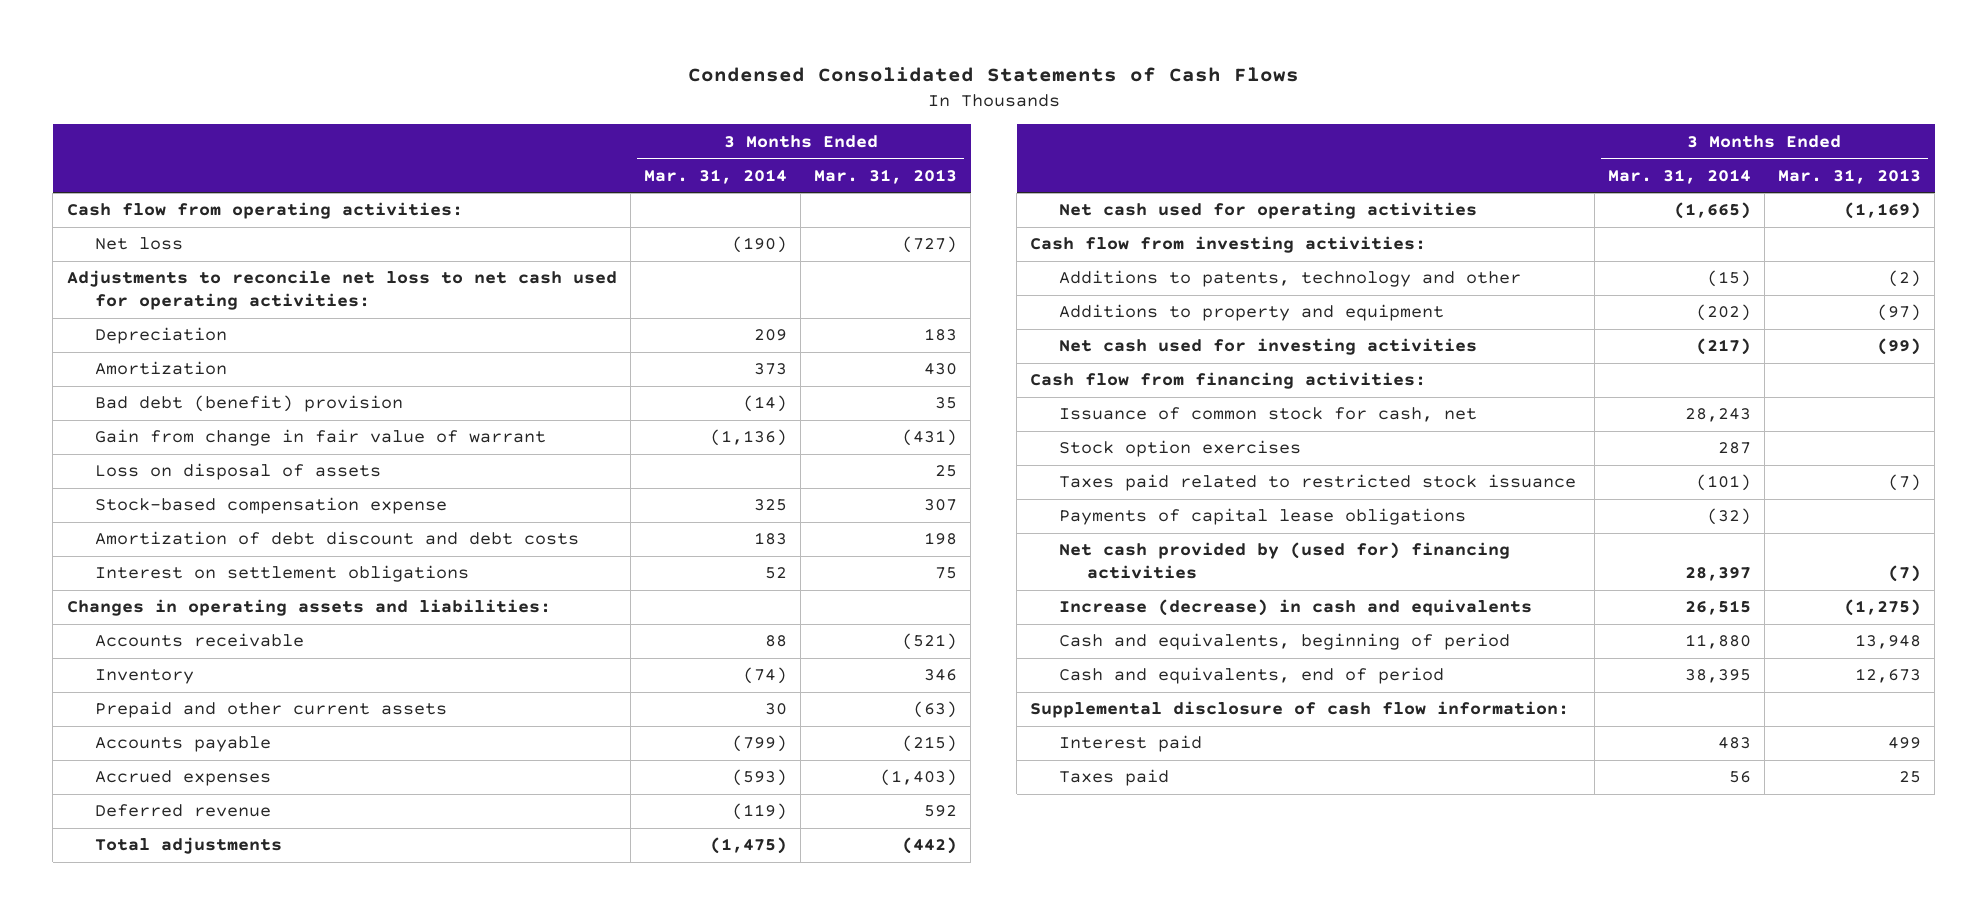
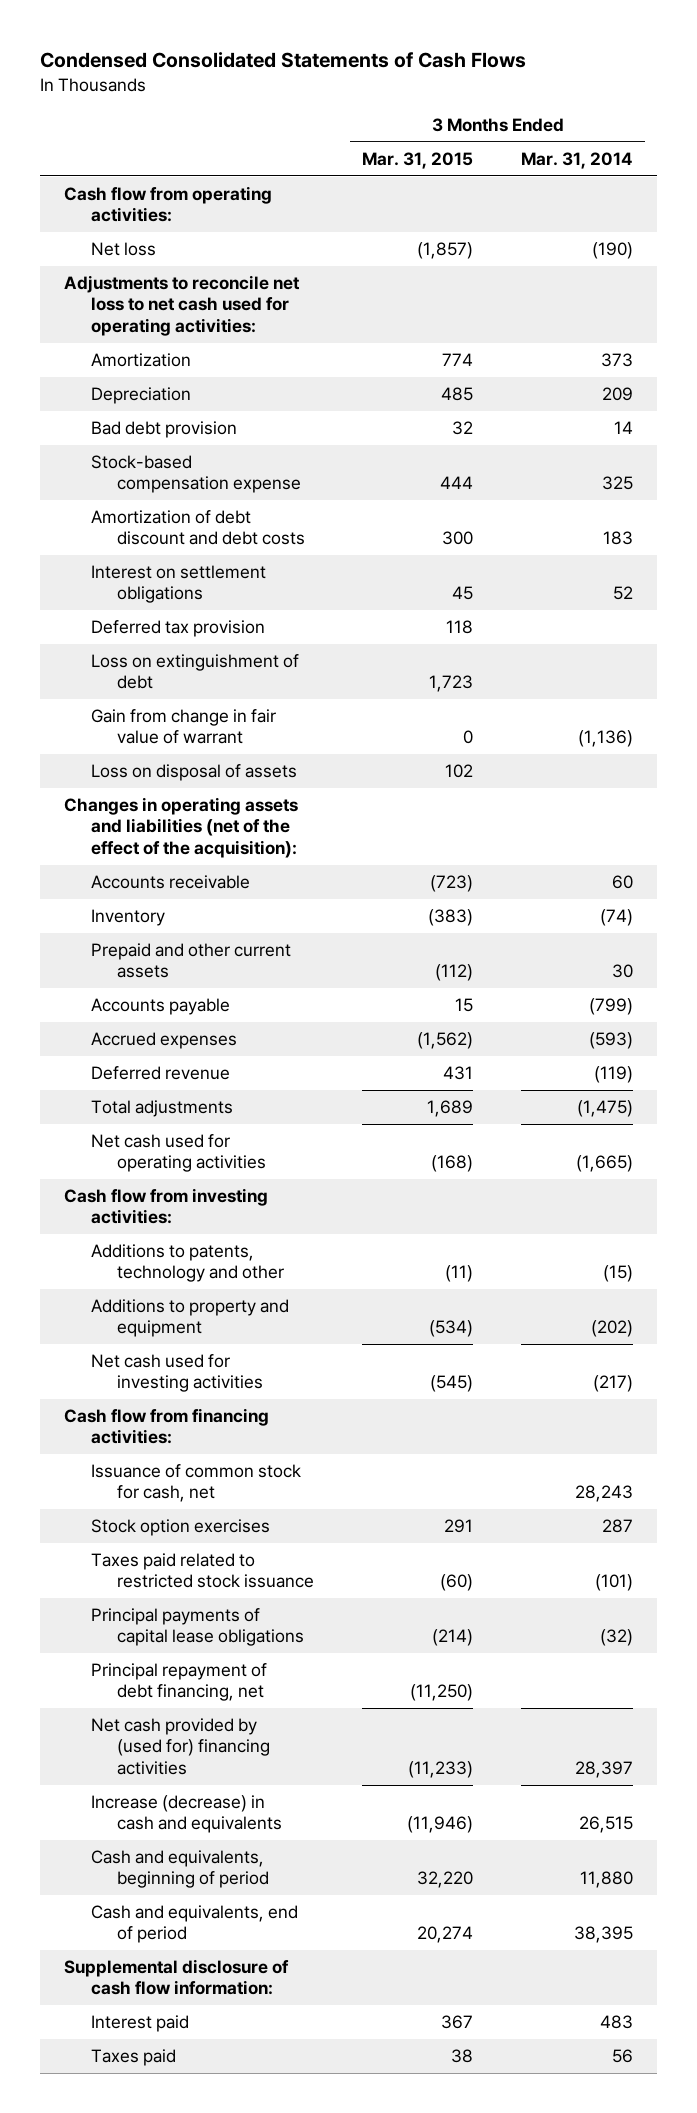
- | 3 Months Ended Mar. 31, 2014 | 3 Months Ended Mar. 31, 2013
+ | 3 Months Ended Mar. 31, 2015 | 3 Months Ended Mar. 31, 2014
- Bad debt (benefit) provision | (14) | 35
moved down: Depreciation | 485 | 209
+ Bad debt provision | 32 | 14
- Changes in operating assets and liabilities:
- Accounts receivable | 88 | (521)
+ Deferred tax provision | 118 |
+ Loss on extinguishment of debt | 1,723 |
moved down: Gain from change in fair value of warrant | 0 | (1,136)
moved down: Loss on disposal of assets | 102 |
+ Changes in operating assets and liabilities (net of the effect of the acquisition):
+ Accounts receivable | (723) | 60
- Payments of capital lease obligations | (32) |
+ Principal payments of capital lease obligations | (214) | (32)
+ Principal repayment of debt financing, net | (11,250) |

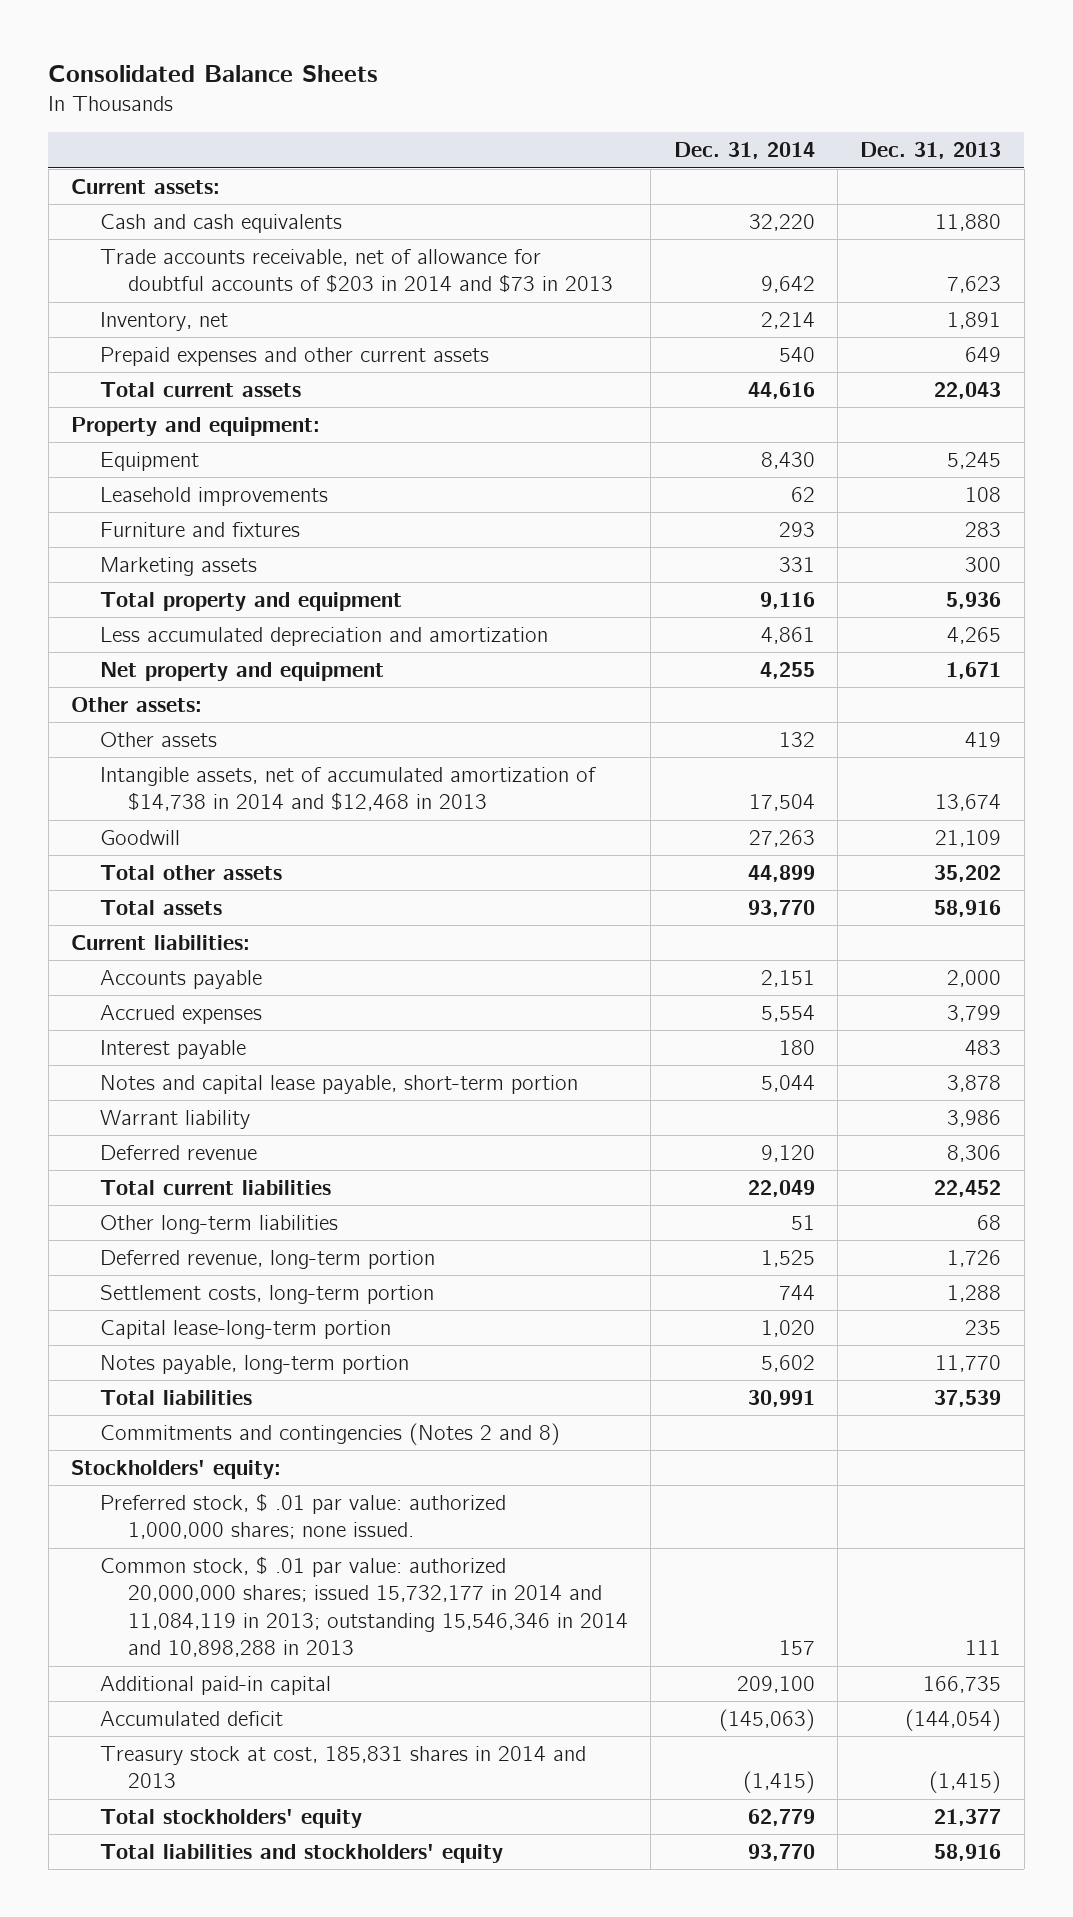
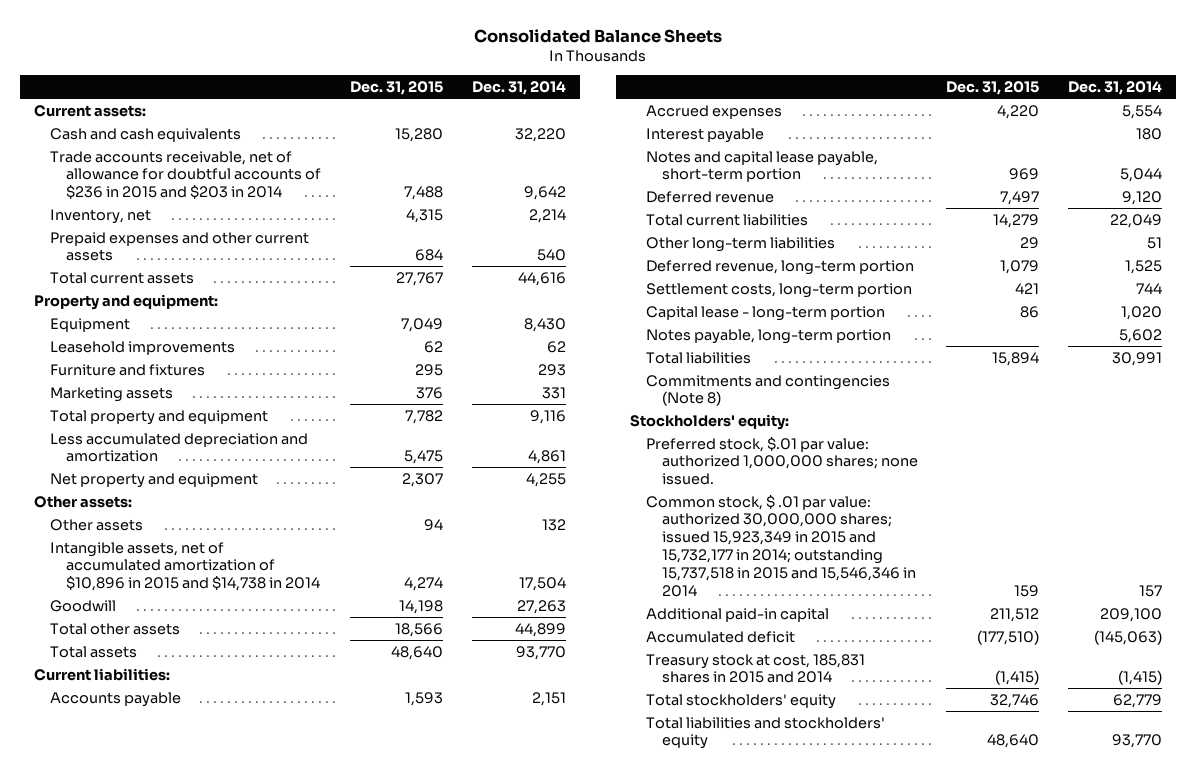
- | Dec. 31, 2014 | Dec. 31, 2013
+ | Dec. 31, 2015 | Dec. 31, 2014
- Trade accounts receivable, net of allowance for doubtful accounts of $203 in 2014 and $73 in 2013 | 9,642 | 7,623
+ Trade accounts receivable, net of allowance for doubtful accounts of $236 in 2015 and $203 in 2014 | 7,488 | 9,642
- Intangible assets, net of accumulated amortization of $14,738 in 2014 and $12,468 in 2013 | 17,504 | 13,674
+ Intangible assets, net of accumulated amortization of $10,896 in 2015 and $14,738 in 2014 | 4,274 | 17,504
- Warrant liability | | 3,986
- Capital lease-long-term portion | 1,020 | 235
+ Capital lease - long-term portion | 86 | 1,020
- Commitments and contingencies (Notes 2 and 8)
+ Commitments and contingencies (Note 8)
- Preferred stock, $ .01 par value: authorized 1,000,000 shares; none issued.
- Common stock, $ .01 par value: authorized 20,000,000 shares; issued 15,732,177 in 2014 and 11,084,119 in 2013; outstanding 15,546,346 in 2014 and 10,898,288 in 2013 | 157 | 111
+ Preferred stock, $.01 par value: authorized 1,000,000 shares; none issued.
+ Common stock, $ .01 par value: authorized 30,000,000 shares; issued 15,923,349 in 2015 and 15,732,177 in 2014; outstanding 15,737,518 in 2015 and 15,546,346 in 2014 | 159 | 157
- Treasury stock at cost, 185,831 shares in 2014 and 2013 | (1,415) | (1,415)
+ Treasury stock at cost, 185,831 shares in 2015 and 2014 | (1,415) | (1,415)

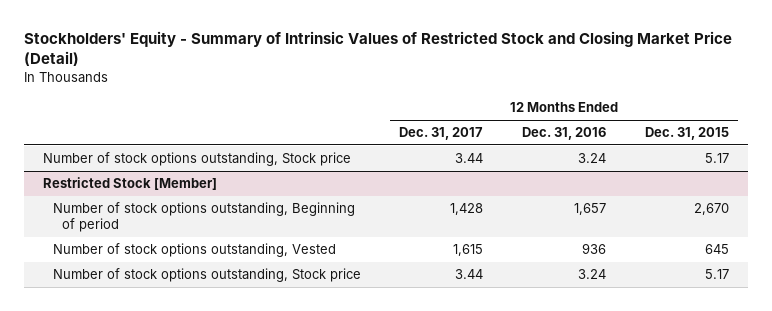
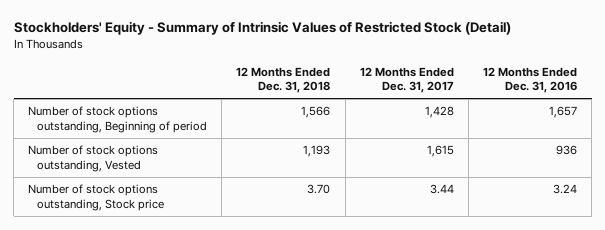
- Stockholders' Equity - Summary of Intrinsic Values of Restricted Stock and Closing Market Price (Detail)
+ Stockholders' Equity - Summary of Intrinsic Values of Restricted Stock (Detail)
- | 12 Months Ended Dec. 31, 2017 | 12 Months Ended Dec. 31, 2016 | 12 Months Ended Dec. 31, 2015
+ | 12 Months Ended Dec. 31, 2018 | 12 Months Ended Dec. 31, 2017 | 12 Months Ended Dec. 31, 2016
- Number of stock options outstanding, Stock price | 3.44 | 3.24 | 5.17
- Restricted Stock [Member]

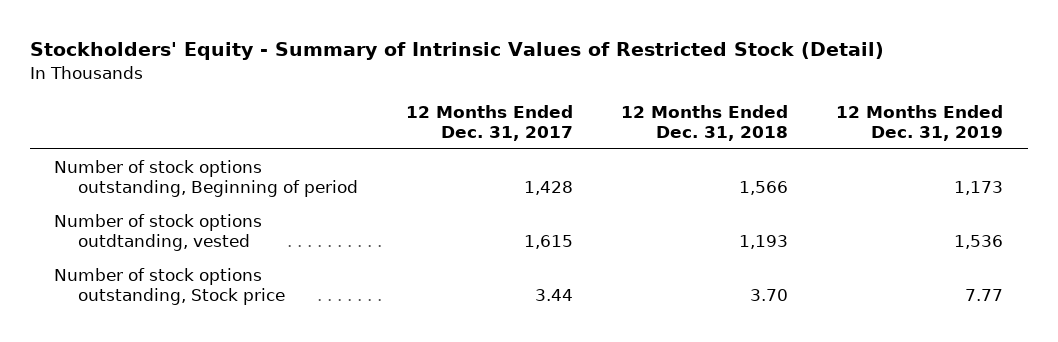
- | 12 Months Ended Dec. 31, 2018 | 12 Months Ended Dec. 31, 2017 | 12 Months Ended Dec. 31, 2016
+ | 12 Months Ended Dec. 31, 2017 | 12 Months Ended Dec. 31, 2018 | 12 Months Ended Dec. 31, 2019
- Number of stock options outstanding, Vested | 1,193 | 1,615 | 936
+ Number of stock options outdtanding, vested | 1,615 | 1,193 | 1,536

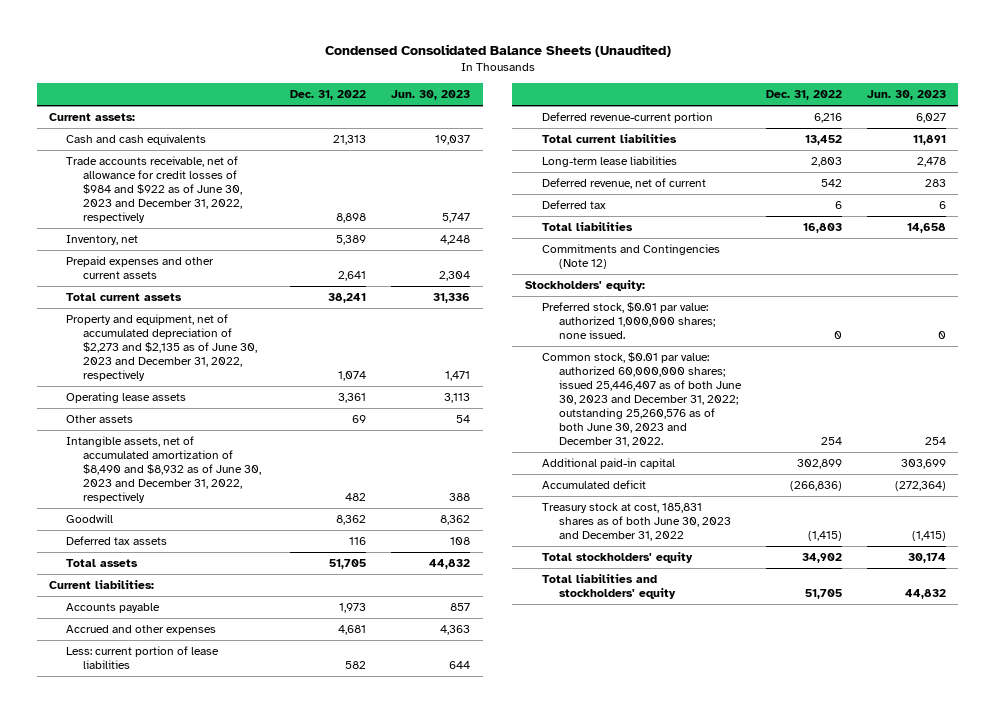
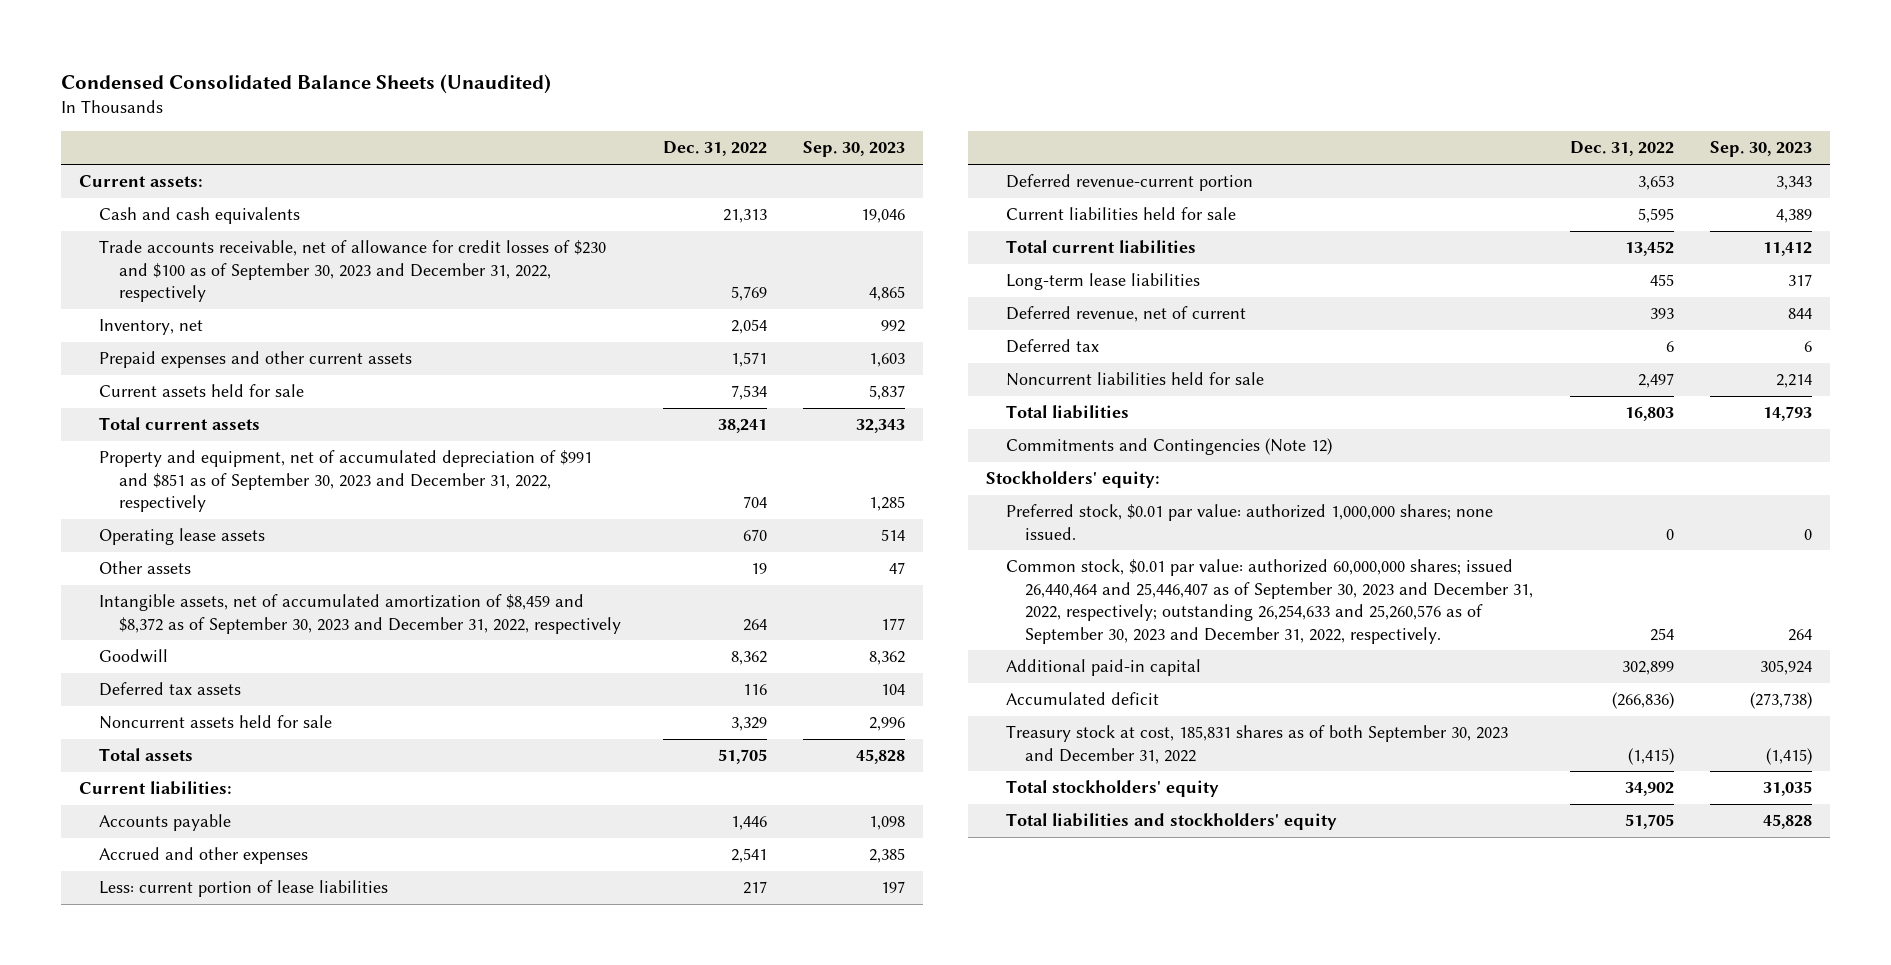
- | Dec. 31, 2022 | Jun. 30, 2023
+ | Dec. 31, 2022 | Sep. 30, 2023
- Trade accounts receivable, net of allowance for credit losses of $984 and $922 as of June 30, 2023 and December 31, 2022, respectively | 8,898 | 5,747
- Inventory, net | 5,389 | 4,248
- Prepaid expenses and other current assets | 2,641 | 2,304
+ Trade accounts receivable, net of allowance for credit losses of $230 and $100 as of September 30, 2023 and December 31, 2022, respectively | 5,769 | 4,865
+ Inventory, net | 2,054 | 992
+ Prepaid expenses and other current assets | 1,571 | 1,603
+ Current assets held for sale | 7,534 | 5,837
- Property and equipment, net of accumulated depreciation of $2,273 and $2,135 as of June 30, 2023 and December 31, 2022, respectively | 1,074 | 1,471
- Operating lease assets | 3,361 | 3,113
- Other assets | 69 | 54
- Intangible assets, net of accumulated amortization of $8,490 and $8,932 as of June 30, 2023 and December 31, 2022, respectively | 482 | 388
+ Property and equipment, net of accumulated depreciation of $991 and $851 as of September 30, 2023 and December 31, 2022, respectively | 704 | 1,285
+ Operating lease assets | 670 | 514
+ Other assets | 19 | 47
+ Intangible assets, net of accumulated amortization of $8,459 and $8,372 as of September 30, 2023 and December 31, 2022, respectively | 264 | 177
+ Noncurrent assets held for sale | 3,329 | 2,996
- Accounts payable | 1,973 | 857
- Accrued and other expenses | 4,681 | 4,363
- Less: current portion of lease liabilities | 582 | 644
- Deferred revenue-current portion | 6,216 | 6,027
+ Accounts payable | 1,446 | 1,098
+ Accrued and other expenses | 2,541 | 2,385
+ Less: current portion of lease liabilities | 217 | 197
+ Deferred revenue-current portion | 3,653 | 3,343
+ Current liabilities held for sale | 5,595 | 4,389
- Long-term lease liabilities | 2,803 | 2,478
- Deferred revenue, net of current | 542 | 283
+ Long-term lease liabilities | 455 | 317
+ Deferred revenue, net of current | 393 | 844
+ Noncurrent liabilities held for sale | 2,497 | 2,214
- Common stock, $0.01 par value: authorized 60,000,000 shares; issued 25,446,407 as of both June 30, 2023 and December 31, 2022; outstanding 25,260,576 as of both June 30, 2023 and December 31, 2022. | 254 | 254
+ Common stock, $0.01 par value: authorized 60,000,000 shares; issued 26,440,464 and 25,446,407 as of September 30, 2023 and December 31, 2022, respectively; outstanding 26,254,633 and 25,260,576 as of September 30, 2023 and December 31, 2022, respectively. | 254 | 264
- Treasury stock at cost, 185,831 shares as of both June 30, 2023 and December 31, 2022 | (1,415) | (1,415)
+ Treasury stock at cost, 185,831 shares as of both September 30, 2023 and December 31, 2022 | (1,415) | (1,415)

